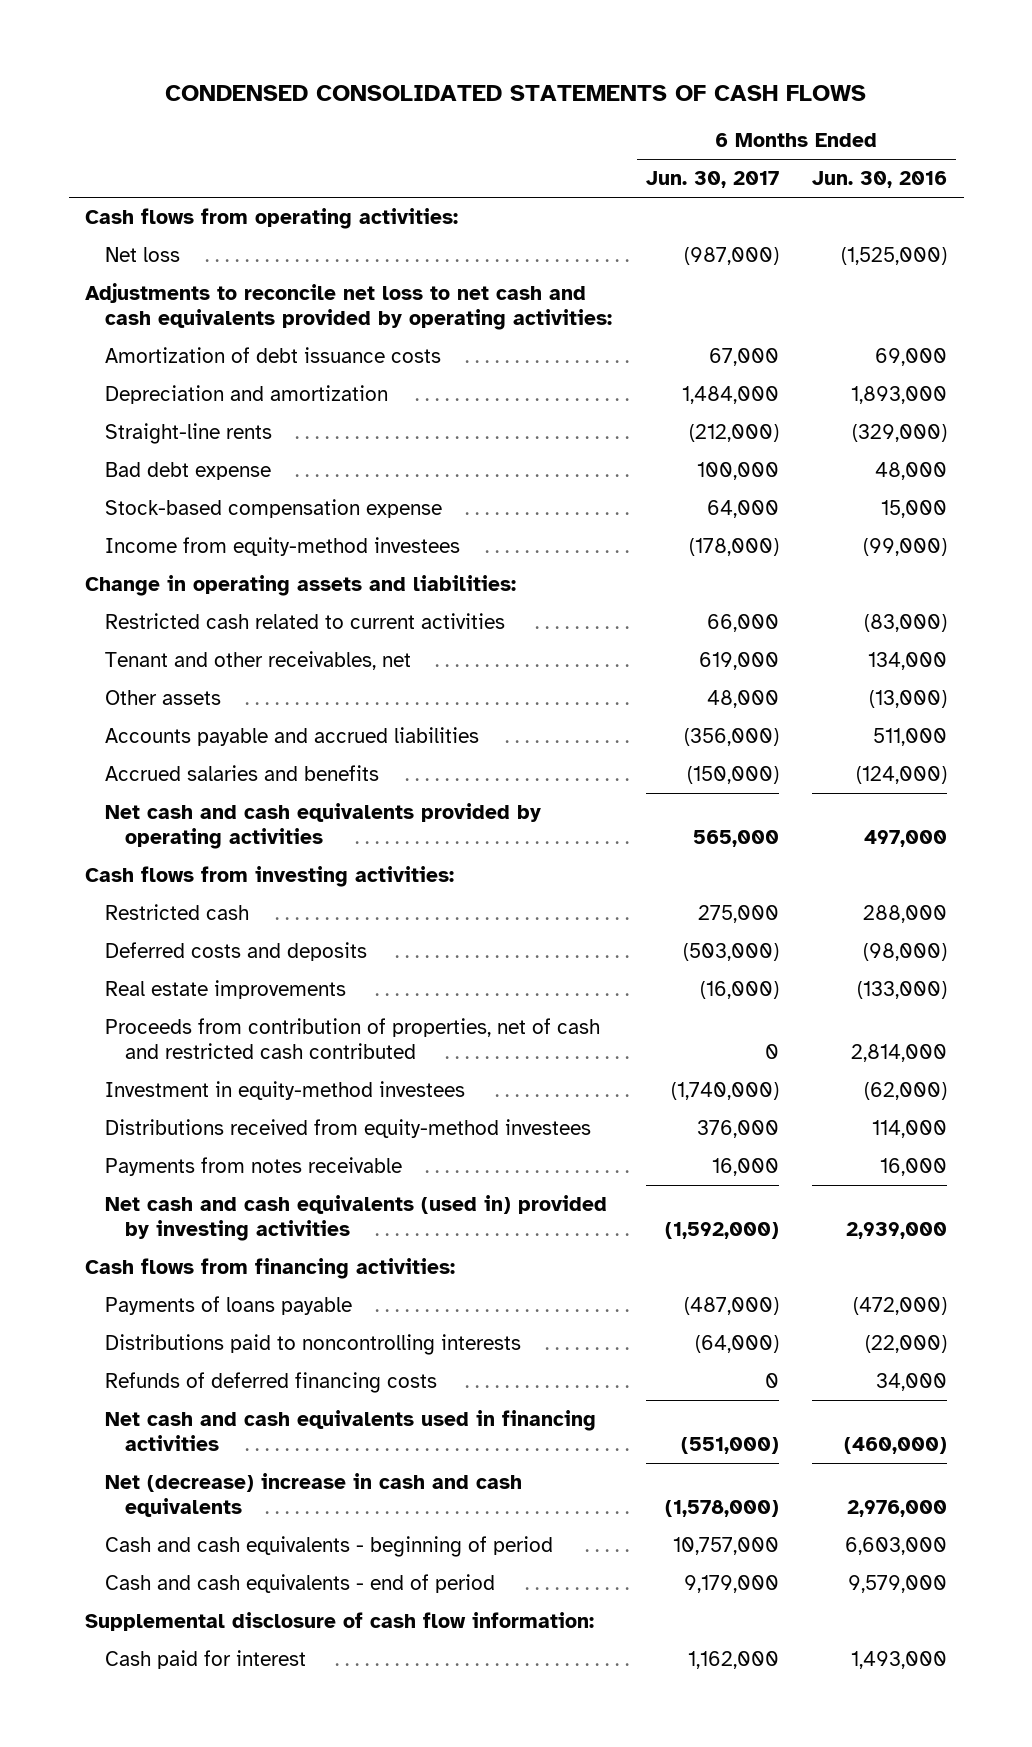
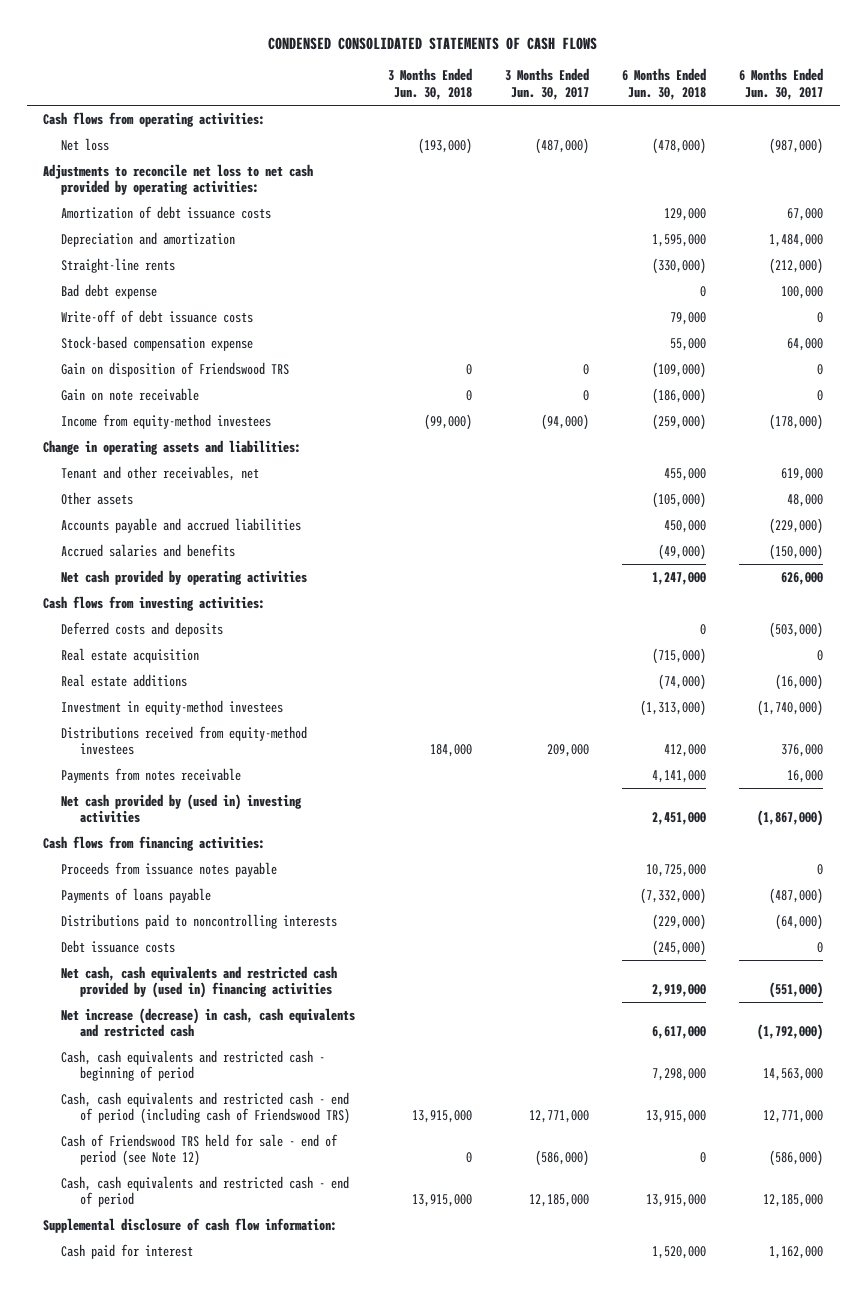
- | 6 Months Ended Jun. 30, 2017 | 6 Months Ended Jun. 30, 2016
+ | 3 Months Ended Jun. 30, 2018 | 3 Months Ended Jun. 30, 2017 | 6 Months Ended Jun. 30, 2018 | 6 Months Ended Jun. 30, 2017
- Adjustments to reconcile net loss to net cash and cash equivalents provided by operating activities:
+ Adjustments to reconcile net loss to net cash provided by operating activities:
+ Write-off of debt issuance costs | | | 79,000 | 0
+ Gain on disposition of Friendswood TRS | 0 | 0 | (109,000) | 0
+ Gain on note receivable | 0 | 0 | (186,000) | 0
- Restricted cash related to current activities | 66,000 | (83,000)
- Accounts payable and accrued liabilities | (356,000) | 511,000
+ Accounts payable and accrued liabilities | | | 450,000 | (229,000)
- Net cash and cash equivalents provided by operating activities | 565,000 | 497,000
+ Net cash provided by operating activities | | | 1,247,000 | 626,000
- Restricted cash | 275,000 | 288,000
- Real estate improvements | (16,000) | (133,000)
- Proceeds from contribution of properties, net of cash and restricted cash contributed | 0 | 2,814,000
+ Real estate acquisition | | | (715,000) | 0
+ Real estate additions | | | (74,000) | (16,000)
- Net cash and cash equivalents (used in) provided by investing activities | (1,592,000) | 2,939,000
+ Net cash provided by (used in) investing activities | | | 2,451,000 | (1,867,000)
+ Proceeds from issuance notes payable | | | 10,725,000 | 0
- Refunds of deferred financing costs | 0 | 34,000
- Net cash and cash equivalents used in financing activities | (551,000) | (460,000)
- Net (decrease) increase in cash and cash equivalents | (1,578,000) | 2,976,000
- Cash and cash equivalents - beginning of period | 10,757,000 | 6,603,000
- Cash and cash equivalents - end of period | 9,179,000 | 9,579,000
+ Debt issuance costs | | | (245,000) | 0
+ Net cash, cash equivalents and restricted cash provided by (used in) financing activities | | | 2,919,000 | (551,000)
+ Net increase (decrease) in cash, cash equivalents and restricted cash | | | 6,617,000 | (1,792,000)
+ Cash, cash equivalents and restricted cash - beginning of period | | | 7,298,000 | 14,563,000
+ Cash, cash equivalents and restricted cash - end of period (including cash of Friendswood TRS) | 13,915,000 | 12,771,000 | 13,915,000 | 12,771,000
+ Cash of Friendswood TRS held for sale - end of period (see Note 12) | 0 | (586,000) | 0 | (586,000)
+ Cash, cash equivalents and restricted cash - end of period | 13,915,000 | 12,185,000 | 13,915,000 | 12,185,000

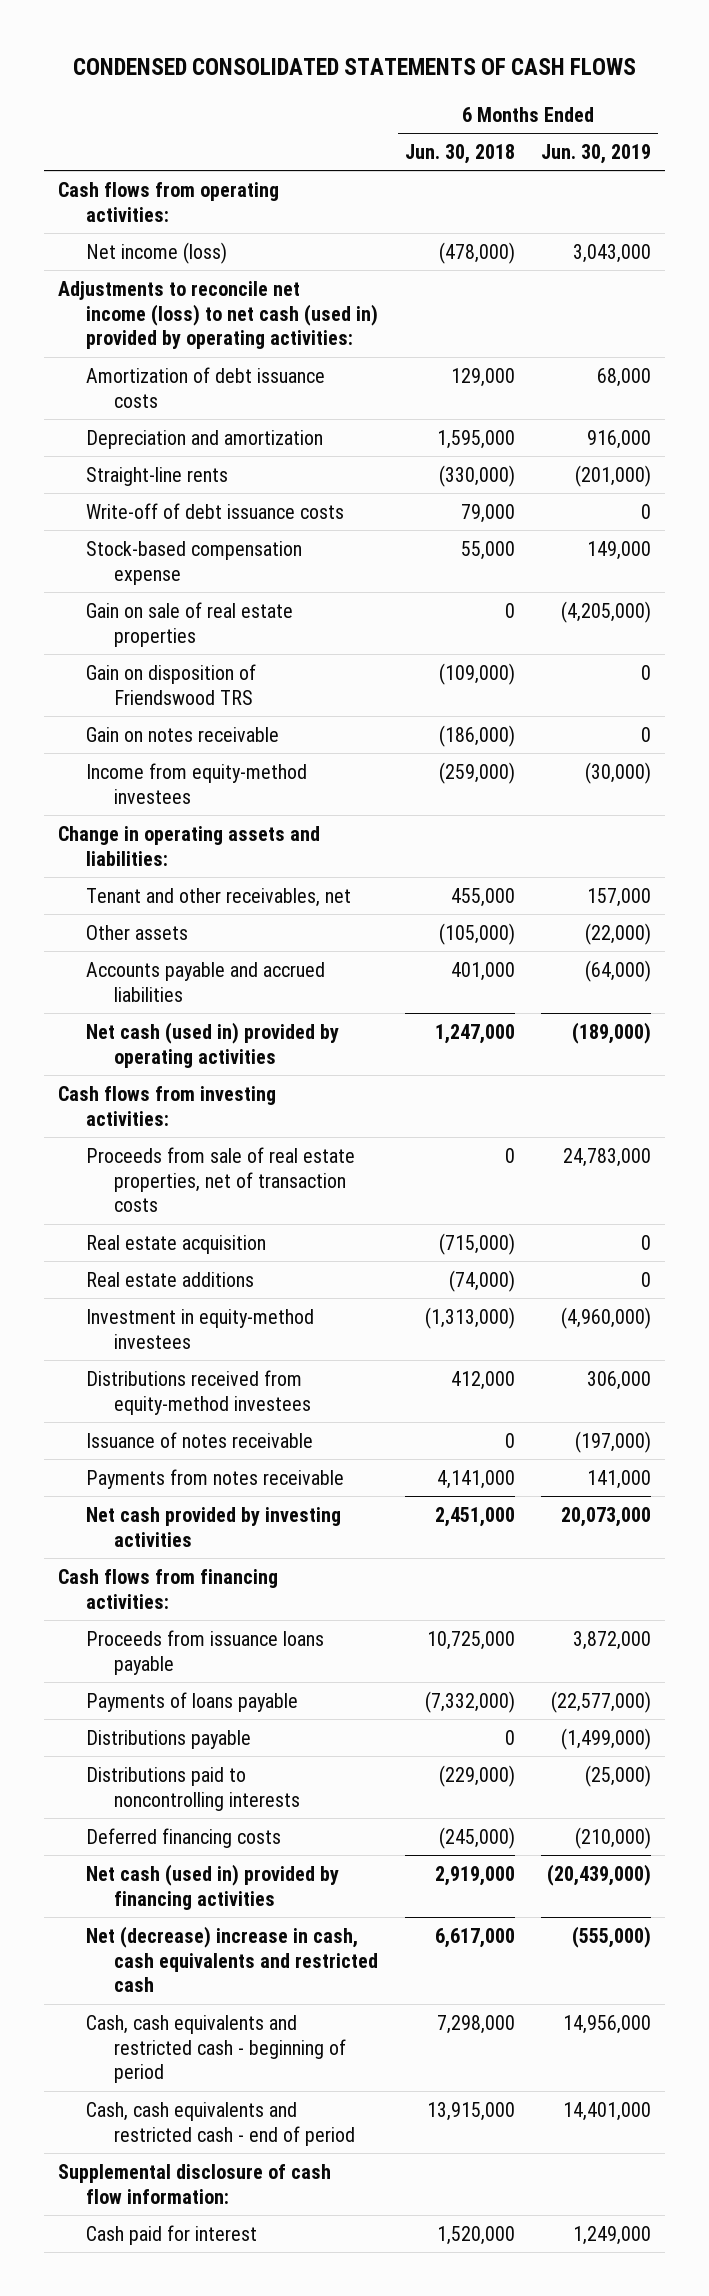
- | 3 Months Ended Jun. 30, 2018 | 3 Months Ended Jun. 30, 2017 | 6 Months Ended Jun. 30, 2018 | 6 Months Ended Jun. 30, 2017
+ | 6 Months Ended Jun. 30, 2018 | 6 Months Ended Jun. 30, 2019
- Net loss | (193,000) | (487,000) | (478,000) | (987,000)
- Adjustments to reconcile net loss to net cash provided by operating activities:
+ Net income (loss) | (478,000) | 3,043,000
+ Adjustments to reconcile net income (loss) to net cash (used in) provided by operating activities:
- Bad debt expense | | | 0 | 100,000
+ Gain on sale of real estate properties | 0 | (4,205,000)
- Gain on note receivable | 0 | 0 | (186,000) | 0
+ Gain on notes receivable | (186,000) | 0
- Accounts payable and accrued liabilities | | | 450,000 | (229,000)
- Accrued salaries and benefits | | | (49,000) | (150,000)
- Net cash provided by operating activities | | | 1,247,000 | 626,000
+ Accounts payable and accrued liabilities | 401,000 | (64,000)
+ Net cash (used in) provided by operating activities | 1,247,000 | (189,000)
- Deferred costs and deposits | | | 0 | (503,000)
+ Proceeds from sale of real estate properties, net of transaction costs | 0 | 24,783,000
+ Issuance of notes receivable | 0 | (197,000)
- Net cash provided by (used in) investing activities | | | 2,451,000 | (1,867,000)
+ Net cash provided by investing activities | 2,451,000 | 20,073,000
- Proceeds from issuance notes payable | | | 10,725,000 | 0
+ Proceeds from issuance loans payable | 10,725,000 | 3,872,000
+ Distributions payable | 0 | (1,499,000)
- Debt issuance costs | | | (245,000) | 0
- Net cash, cash equivalents and restricted cash provided by (used in) financing activities | | | 2,919,000 | (551,000)
- Net increase (decrease) in cash, cash equivalents and restricted cash | | | 6,617,000 | (1,792,000)
+ Deferred financing costs | (245,000) | (210,000)
+ Net cash (used in) provided by financing activities | 2,919,000 | (20,439,000)
+ Net (decrease) increase in cash, cash equivalents and restricted cash | 6,617,000 | (555,000)
- Cash, cash equivalents and restricted cash - end of period (including cash of Friendswood TRS) | 13,915,000 | 12,771,000 | 13,915,000 | 12,771,000
- Cash of Friendswood TRS held for sale - end of period (see Note 12) | 0 | (586,000) | 0 | (586,000)

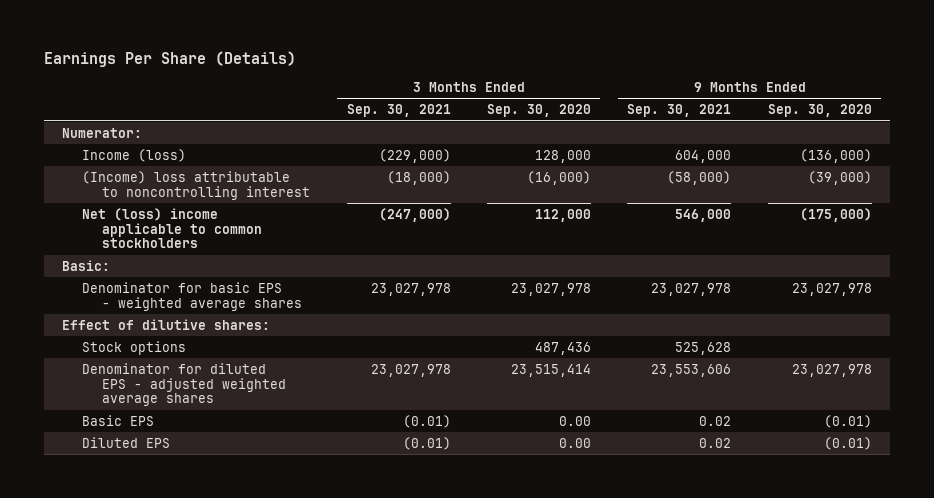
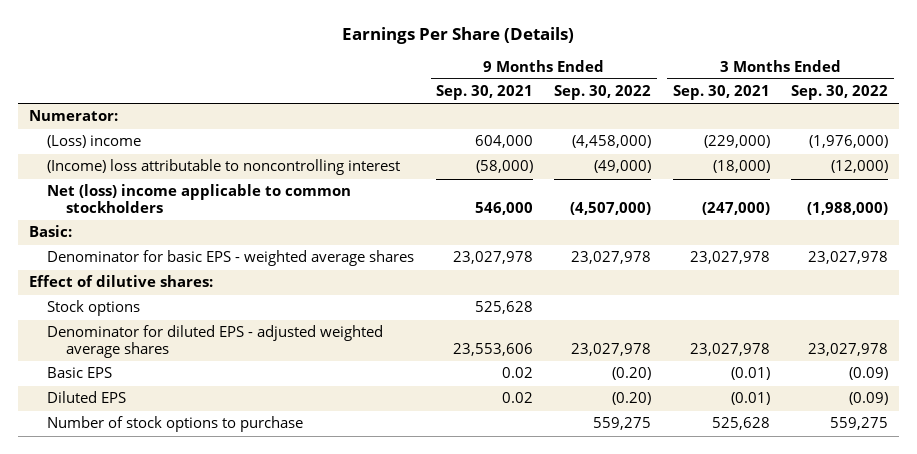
- | 3 Months Ended Sep. 30, 2021 | 3 Months Ended Sep. 30, 2020 | 9 Months Ended Sep. 30, 2021 | 9 Months Ended Sep. 30, 2020
+ | 9 Months Ended Sep. 30, 2021 | 9 Months Ended Sep. 30, 2022 | 3 Months Ended Sep. 30, 2021 | 3 Months Ended Sep. 30, 2022
- Income (loss) | (229,000) | 128,000 | 604,000 | (136,000)
+ (Loss) income | 604,000 | (4,458,000) | (229,000) | (1,976,000)
+ Number of stock options to purchase | | 559,275 | 525,628 | 559,275

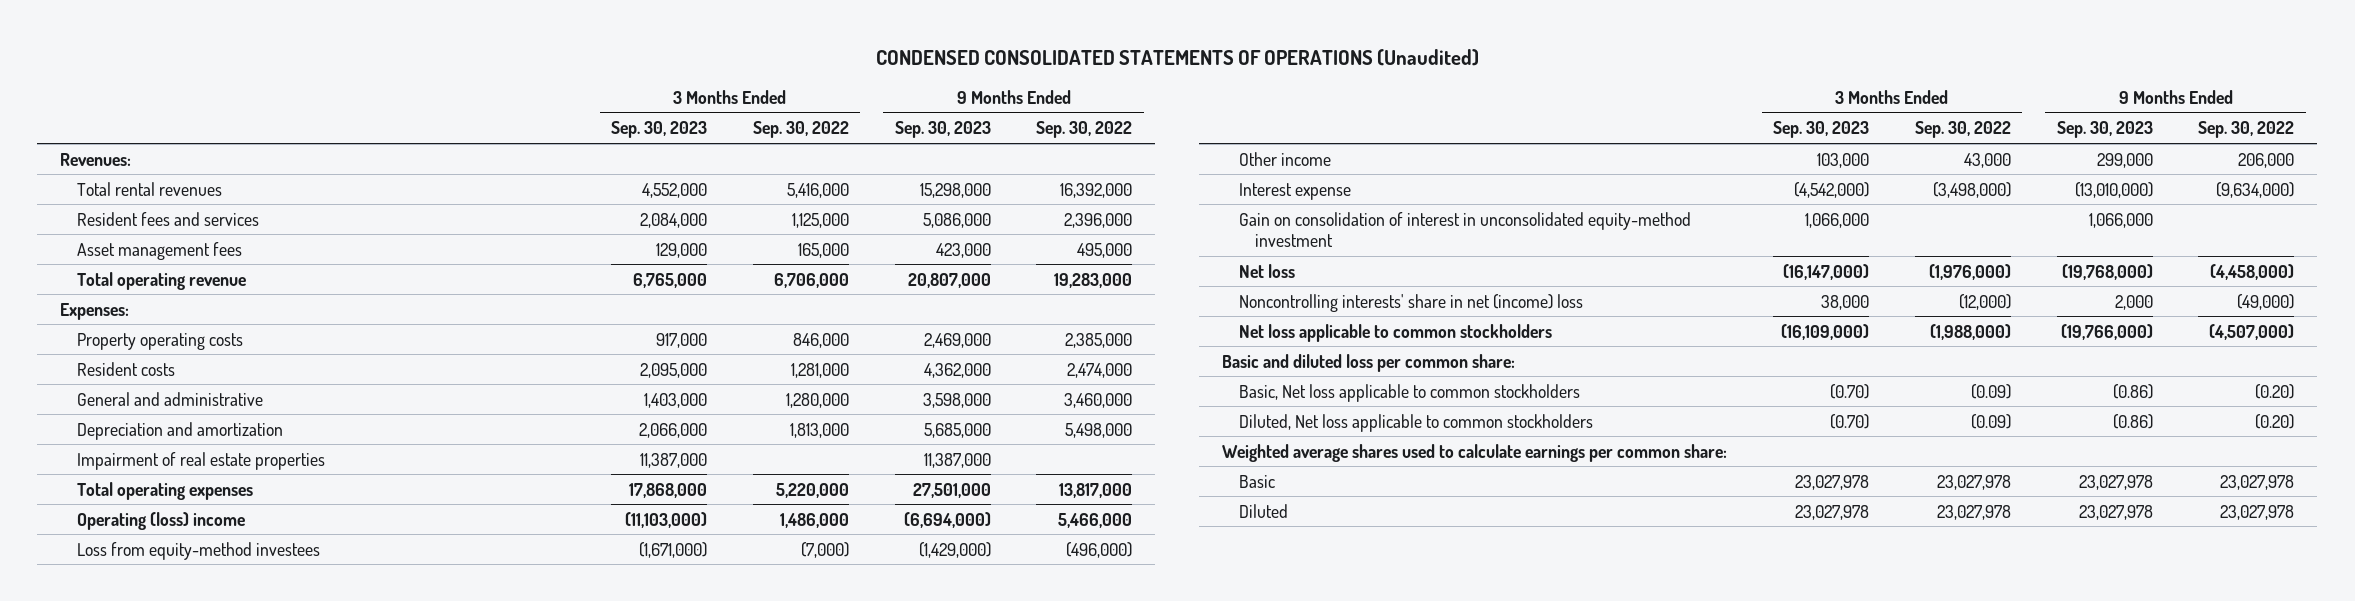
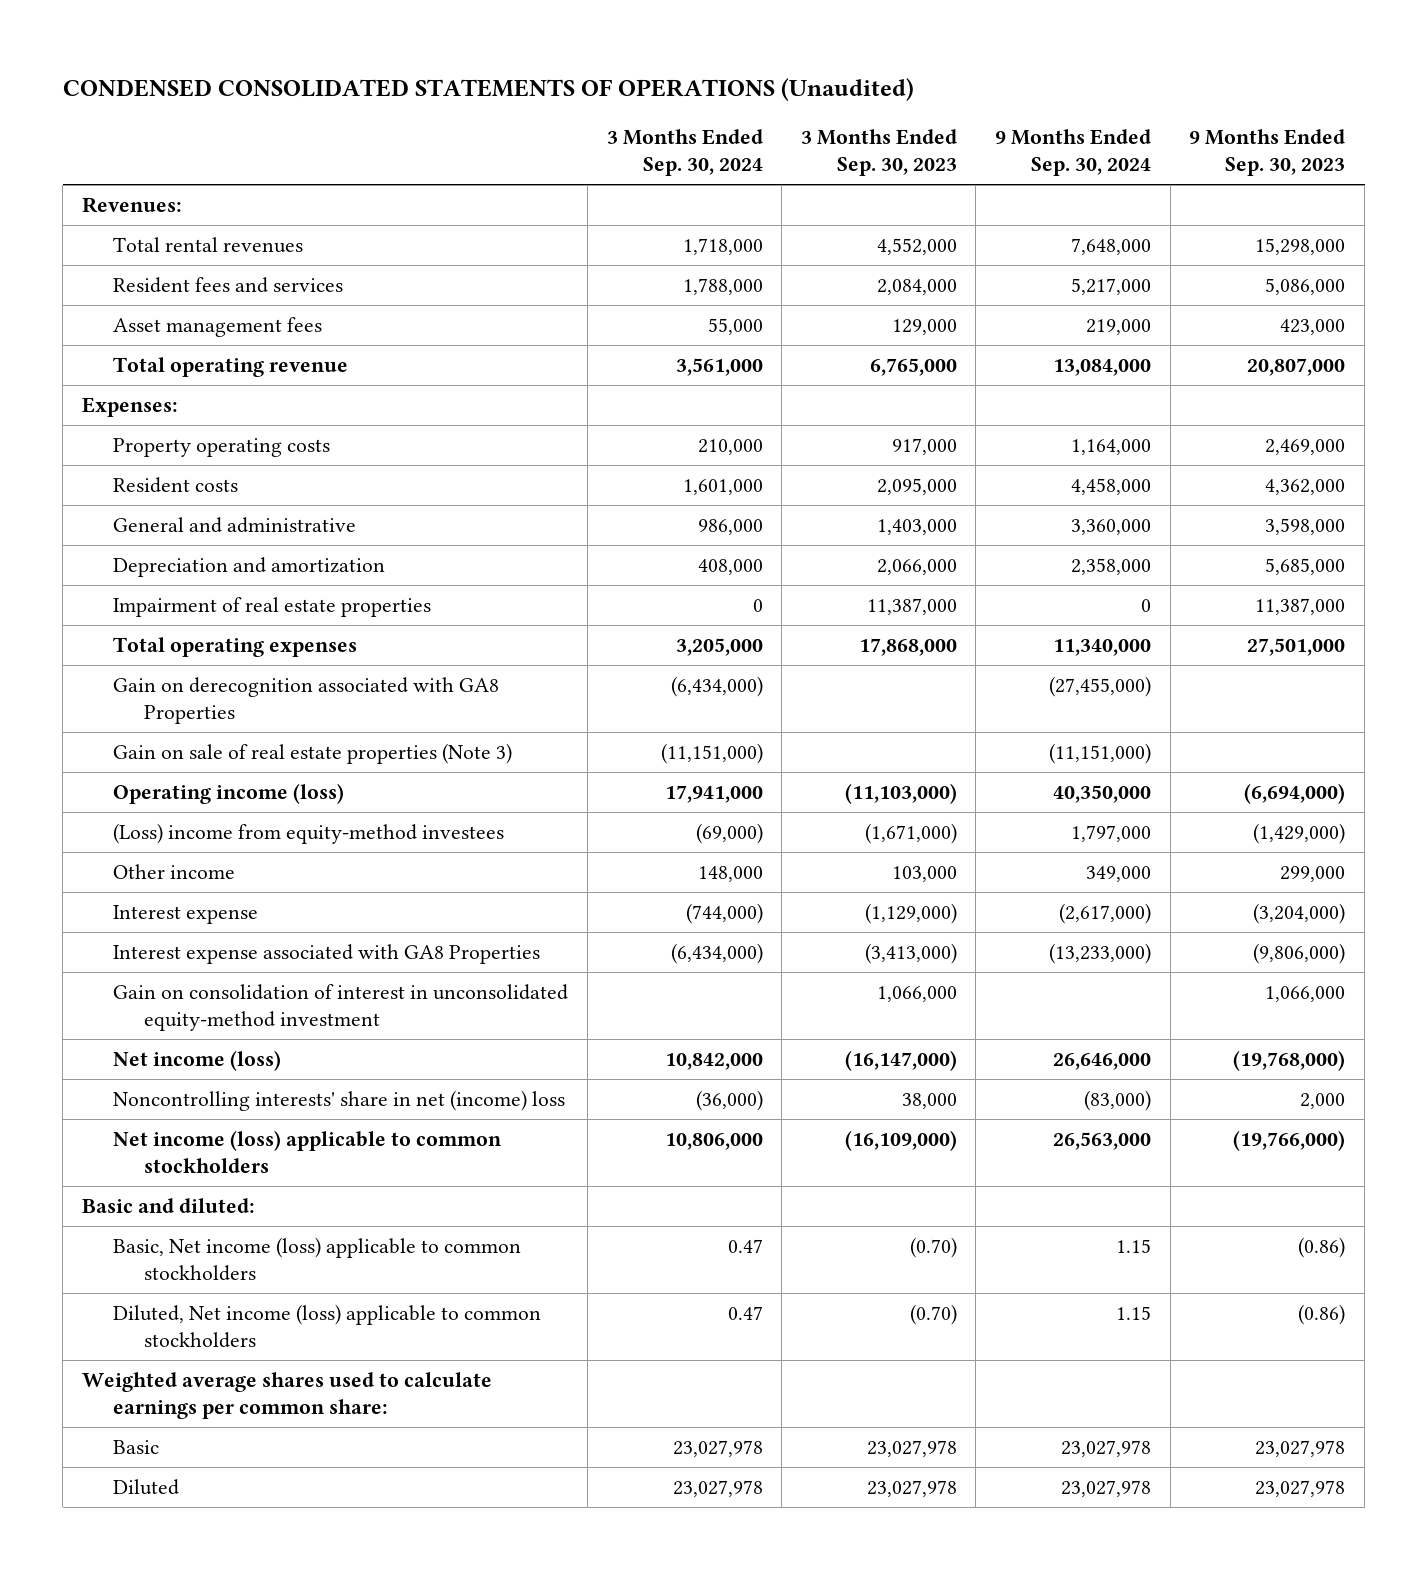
- | 3 Months Ended Sep. 30, 2023 | 3 Months Ended Sep. 30, 2022 | 9 Months Ended Sep. 30, 2023 | 9 Months Ended Sep. 30, 2022
+ | 3 Months Ended Sep. 30, 2024 | 3 Months Ended Sep. 30, 2023 | 9 Months Ended Sep. 30, 2024 | 9 Months Ended Sep. 30, 2023
- Operating (loss) income | (11,103,000) | 1,486,000 | (6,694,000) | 5,466,000
- Loss from equity-method investees | (1,671,000) | (7,000) | (1,429,000) | (496,000)
+ Gain on derecognition associated with GA8 Properties | (6,434,000) | | (27,455,000) |
+ Gain on sale of real estate properties (Note 3) | (11,151,000) | | (11,151,000) |
+ Operating income (loss) | 17,941,000 | (11,103,000) | 40,350,000 | (6,694,000)
+ (Loss) income from equity-method investees | (69,000) | (1,671,000) | 1,797,000 | (1,429,000)
- Interest expense | (4,542,000) | (3,498,000) | (13,010,000) | (9,634,000)
+ Interest expense | (744,000) | (1,129,000) | (2,617,000) | (3,204,000)
+ Interest expense associated with GA8 Properties | (6,434,000) | (3,413,000) | (13,233,000) | (9,806,000)
- Net loss | (16,147,000) | (1,976,000) | (19,768,000) | (4,458,000)
+ Net income (loss) | 10,842,000 | (16,147,000) | 26,646,000 | (19,768,000)
- Net loss applicable to common stockholders | (16,109,000) | (1,988,000) | (19,766,000) | (4,507,000)
- Basic and diluted loss per common share:
- Basic, Net loss applicable to common stockholders | (0.70) | (0.09) | (0.86) | (0.20)
- Diluted, Net loss applicable to common stockholders | (0.70) | (0.09) | (0.86) | (0.20)
+ Net income (loss) applicable to common stockholders | 10,806,000 | (16,109,000) | 26,563,000 | (19,766,000)
+ Basic and diluted:
+ Basic, Net income (loss) applicable to common stockholders | 0.47 | (0.70) | 1.15 | (0.86)
+ Diluted, Net income (loss) applicable to common stockholders | 0.47 | (0.70) | 1.15 | (0.86)

